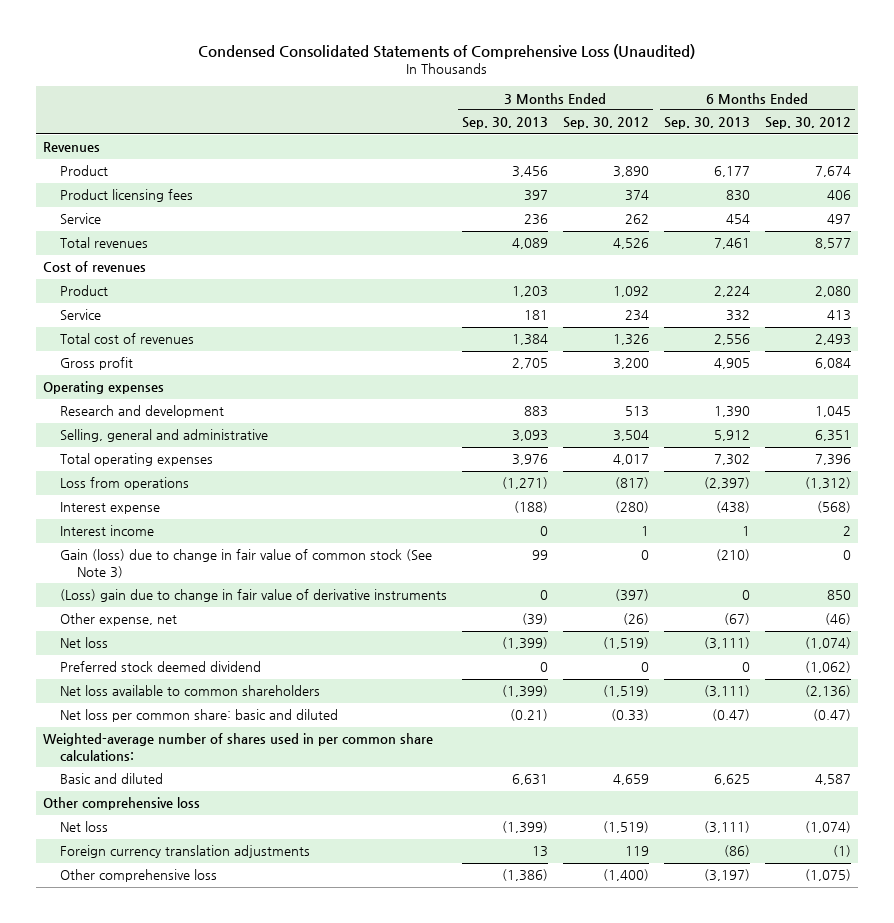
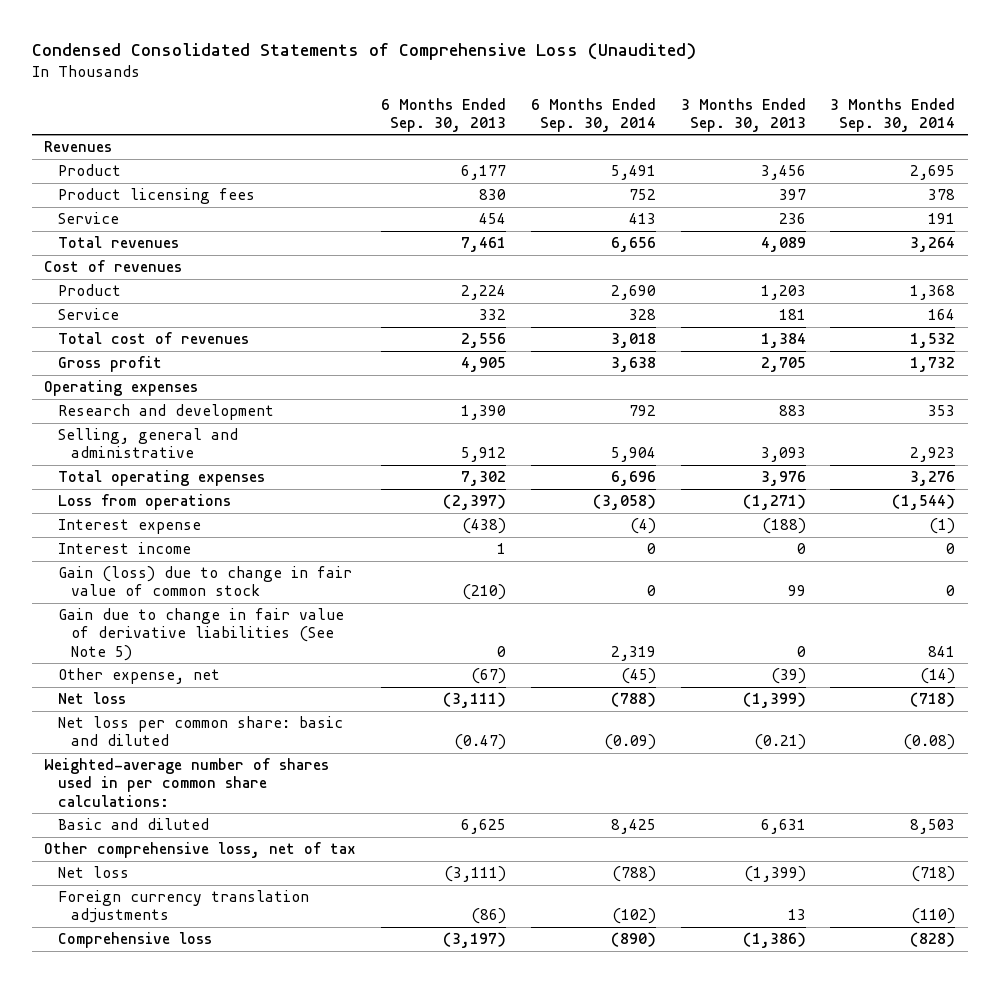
- | 3 Months Ended Sep. 30, 2013 | 3 Months Ended Sep. 30, 2012 | 6 Months Ended Sep. 30, 2013 | 6 Months Ended Sep. 30, 2012
+ | 6 Months Ended Sep. 30, 2013 | 6 Months Ended Sep. 30, 2014 | 3 Months Ended Sep. 30, 2013 | 3 Months Ended Sep. 30, 2014
- Gain (loss) due to change in fair value of common stock (See Note 3) | 99 | 0 | (210) | 0
- (Loss) gain due to change in fair value of derivative instruments | 0 | (397) | 0 | 850
+ Gain (loss) due to change in fair value of common stock | (210) | 0 | 99 | 0
+ Gain due to change in fair value of derivative liabilities (See Note 5) | 0 | 2,319 | 0 | 841
- Preferred stock deemed dividend | 0 | 0 | 0 | (1,062)
- Net loss available to common shareholders | (1,399) | (1,519) | (3,111) | (2,136)
- Other comprehensive loss
+ Other comprehensive loss, net of tax
- Other comprehensive loss | (1,386) | (1,400) | (3,197) | (1,075)
+ Comprehensive loss | (3,197) | (890) | (1,386) | (828)

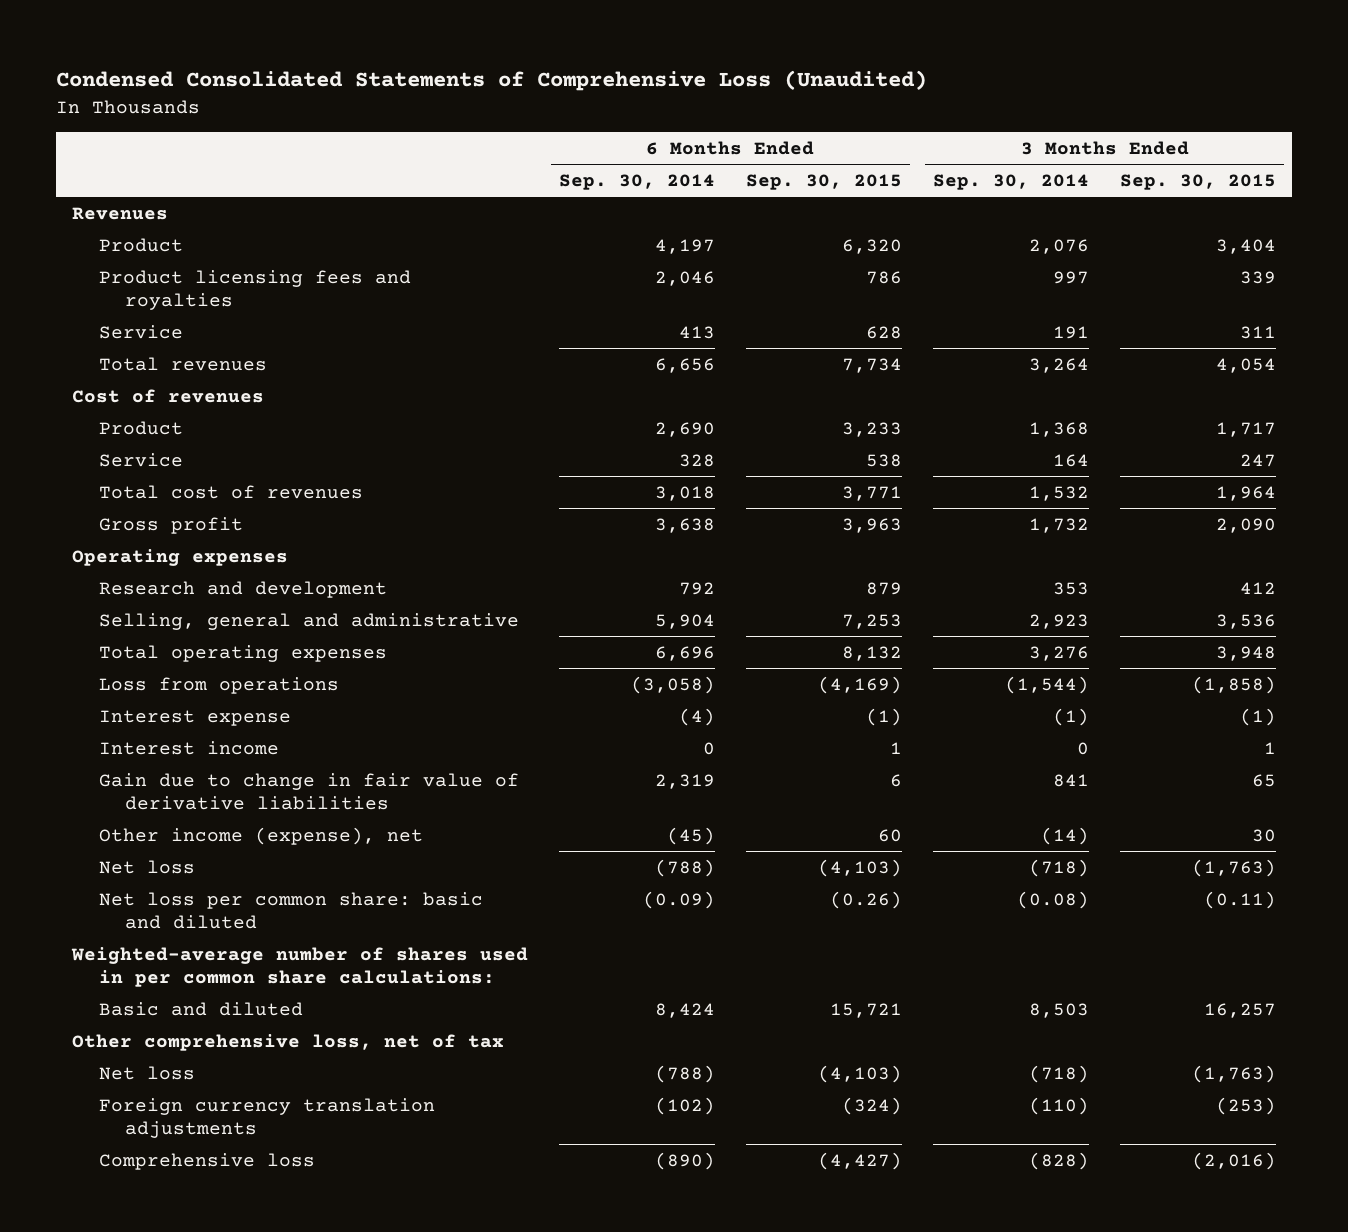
- | 6 Months Ended Sep. 30, 2013 | 6 Months Ended Sep. 30, 2014 | 3 Months Ended Sep. 30, 2013 | 3 Months Ended Sep. 30, 2014
+ | 6 Months Ended Sep. 30, 2014 | 6 Months Ended Sep. 30, 2015 | 3 Months Ended Sep. 30, 2014 | 3 Months Ended Sep. 30, 2015
- Product | 6,177 | 5,491 | 3,456 | 2,695
- Product licensing fees | 830 | 752 | 397 | 378
+ Product | 4,197 | 6,320 | 2,076 | 3,404
+ Product licensing fees and royalties | 2,046 | 786 | 997 | 339
- Gain (loss) due to change in fair value of common stock | (210) | 0 | 99 | 0
- Gain due to change in fair value of derivative liabilities (See Note 5) | 0 | 2,319 | 0 | 841
- Other expense, net | (67) | (45) | (39) | (14)
+ Gain due to change in fair value of derivative liabilities | 2,319 | 6 | 841 | 65
+ Other income (expense), net | (45) | 60 | (14) | 30
- Basic and diluted | 6,625 | 8,425 | 6,631 | 8,503
+ Basic and diluted | 8,424 | 15,721 | 8,503 | 16,257

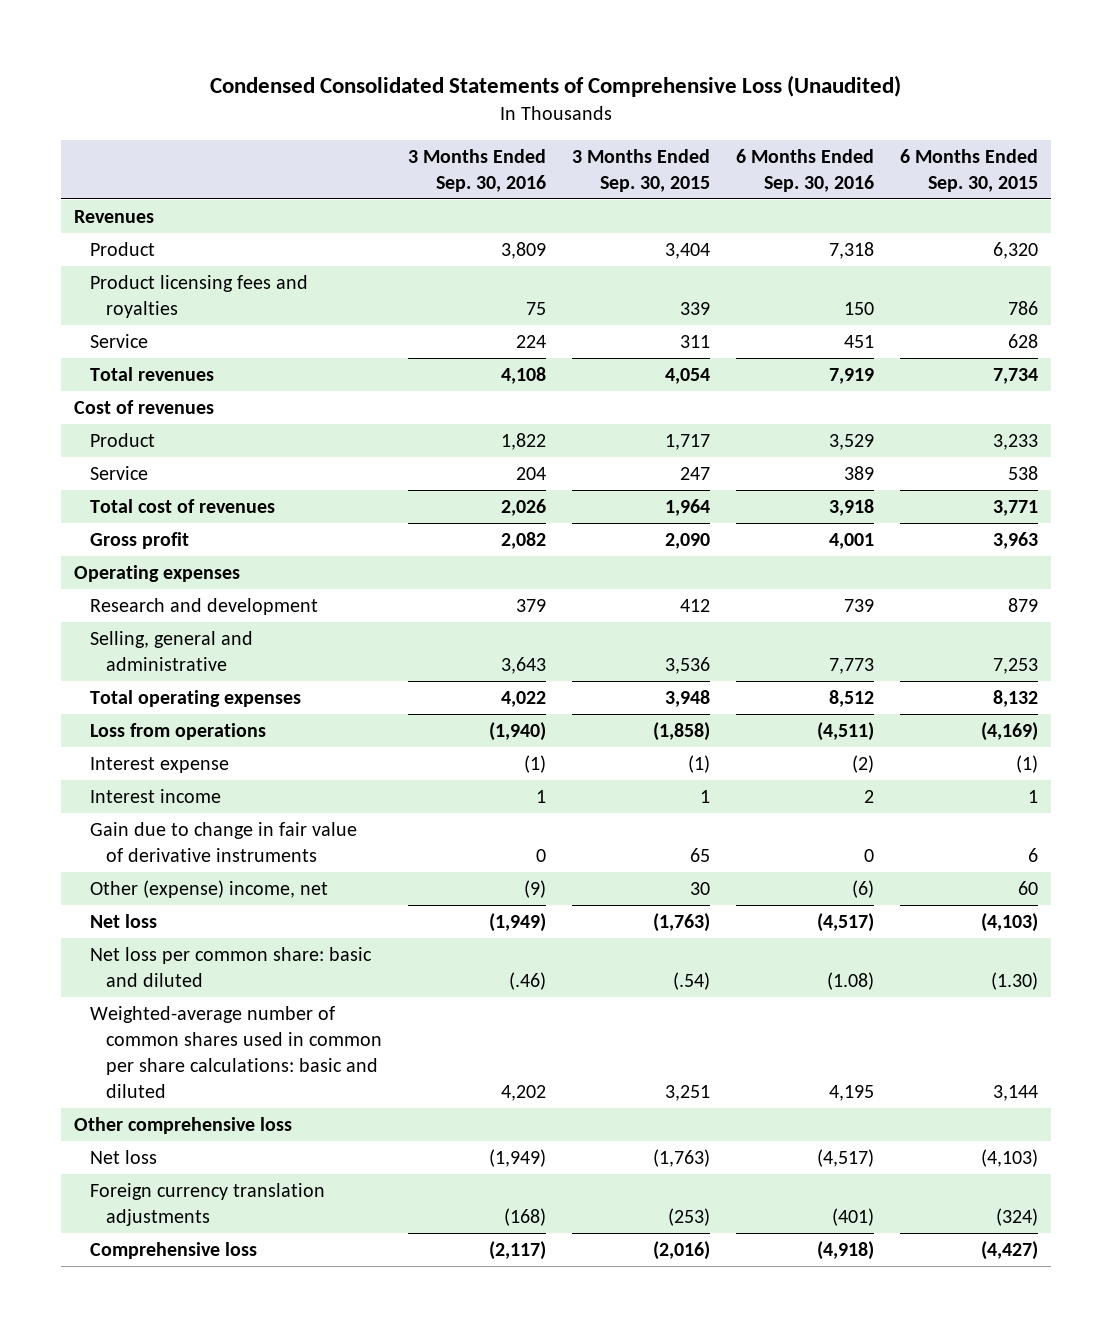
- | 6 Months Ended Sep. 30, 2014 | 6 Months Ended Sep. 30, 2015 | 3 Months Ended Sep. 30, 2014 | 3 Months Ended Sep. 30, 2015
+ | 3 Months Ended Sep. 30, 2016 | 3 Months Ended Sep. 30, 2015 | 6 Months Ended Sep. 30, 2016 | 6 Months Ended Sep. 30, 2015
- Gain due to change in fair value of derivative liabilities | 2,319 | 6 | 841 | 65
- Other income (expense), net | (45) | 60 | (14) | 30
+ Gain due to change in fair value of derivative instruments | 0 | 65 | 0 | 6
+ Other (expense) income, net | (9) | 30 | (6) | 60
- Net loss per common share: basic and diluted | (0.09) | (0.26) | (0.08) | (0.11)
- Weighted-average number of shares used in per common share calculations:
- Basic and diluted | 8,424 | 15,721 | 8,503 | 16,257
- Other comprehensive loss, net of tax
+ Net loss per common share: basic and diluted | (.46) | (.54) | (1.08) | (1.30)
+ Weighted-average number of common shares used in common per share calculations: basic and diluted | 4,202 | 3,251 | 4,195 | 3,144
+ Other comprehensive loss

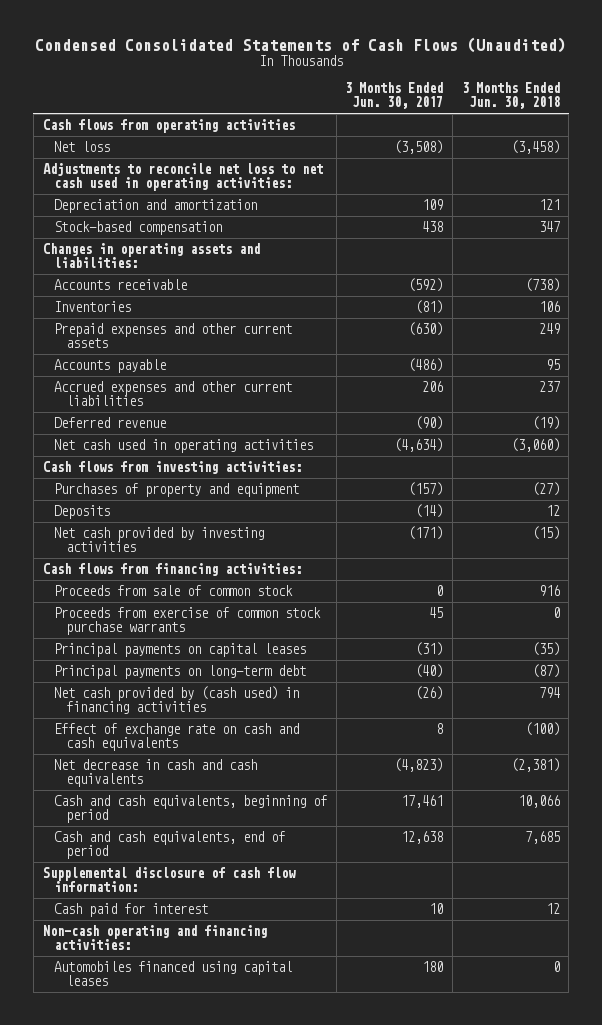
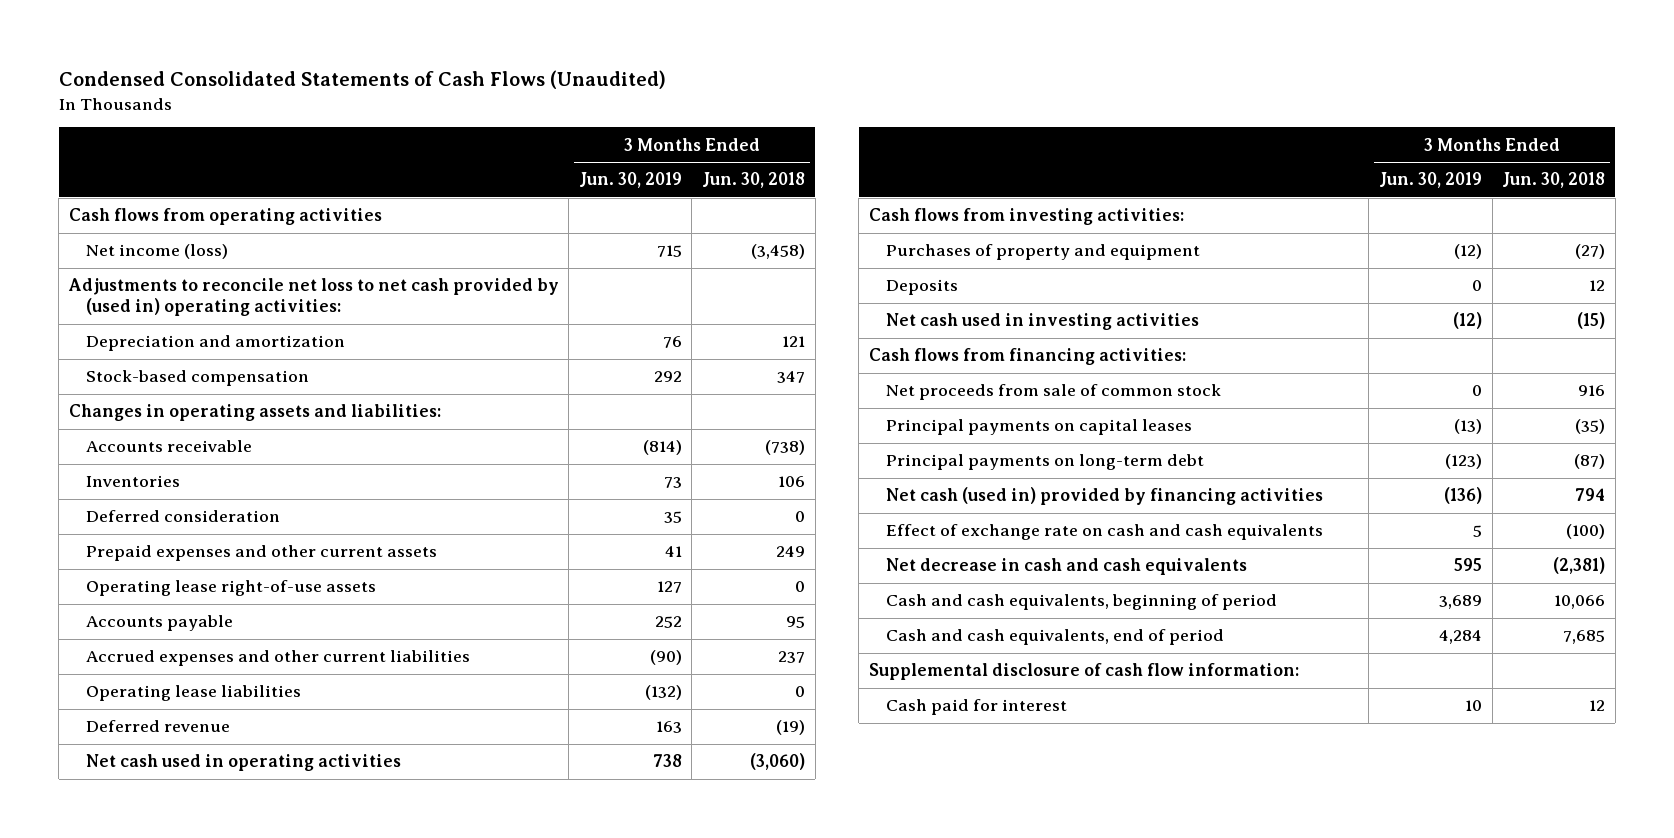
- | 3 Months Ended Jun. 30, 2017 | 3 Months Ended Jun. 30, 2018
+ | 3 Months Ended Jun. 30, 2019 | 3 Months Ended Jun. 30, 2018
- Net loss | (3,508) | (3,458)
- Adjustments to reconcile net loss to net cash used in operating activities:
+ Net income (loss) | 715 | (3,458)
+ Adjustments to reconcile net loss to net cash provided by (used in) operating activities:
+ Deferred consideration | 35 | 0
+ Operating lease right-of-use assets | 127 | 0
+ Operating lease liabilities | (132) | 0
- Net cash provided by investing activities | (171) | (15)
+ Net cash used in investing activities | (12) | (15)
- Proceeds from sale of common stock | 0 | 916
- Proceeds from exercise of common stock purchase warrants | 45 | 0
+ Net proceeds from sale of common stock | 0 | 916
- Net cash provided by (cash used) in financing activities | (26) | 794
+ Net cash (used in) provided by financing activities | (136) | 794
- Non-cash operating and financing activities:
- Automobiles financed using capital leases | 180 | 0

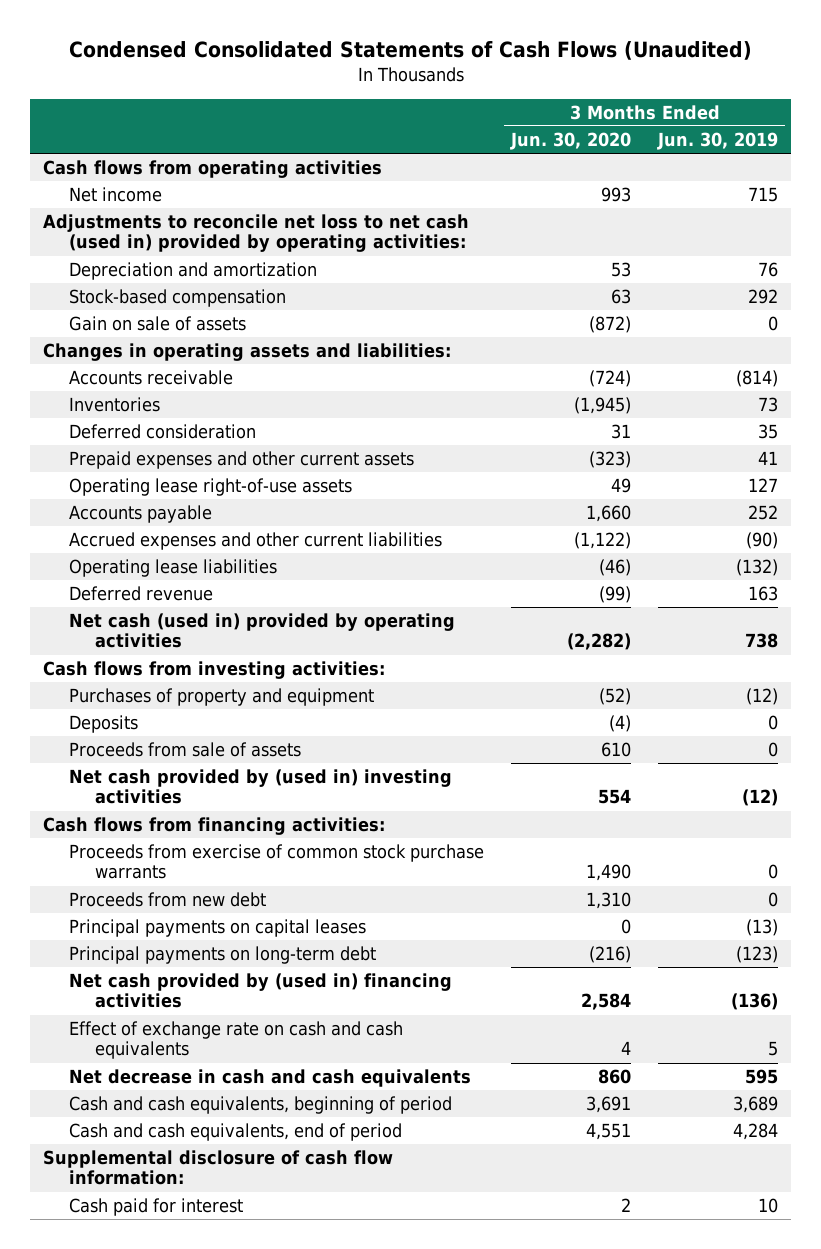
- | 3 Months Ended Jun. 30, 2019 | 3 Months Ended Jun. 30, 2018
+ | 3 Months Ended Jun. 30, 2020 | 3 Months Ended Jun. 30, 2019
- Net income (loss) | 715 | (3,458)
- Adjustments to reconcile net loss to net cash provided by (used in) operating activities:
+ Net income | 993 | 715
+ Adjustments to reconcile net loss to net cash (used in) provided by operating activities:
+ Gain on sale of assets | (872) | 0
- Net cash used in operating activities | 738 | (3,060)
+ Net cash (used in) provided by operating activities | (2,282) | 738
- Net cash used in investing activities | (12) | (15)
+ Proceeds from sale of assets | 610 | 0
+ Net cash provided by (used in) investing activities | 554 | (12)
- Net proceeds from sale of common stock | 0 | 916
+ Proceeds from exercise of common stock purchase warrants | 1,490 | 0
+ Proceeds from new debt | 1,310 | 0
- Net cash (used in) provided by financing activities | (136) | 794
+ Net cash provided by (used in) financing activities | 2,584 | (136)

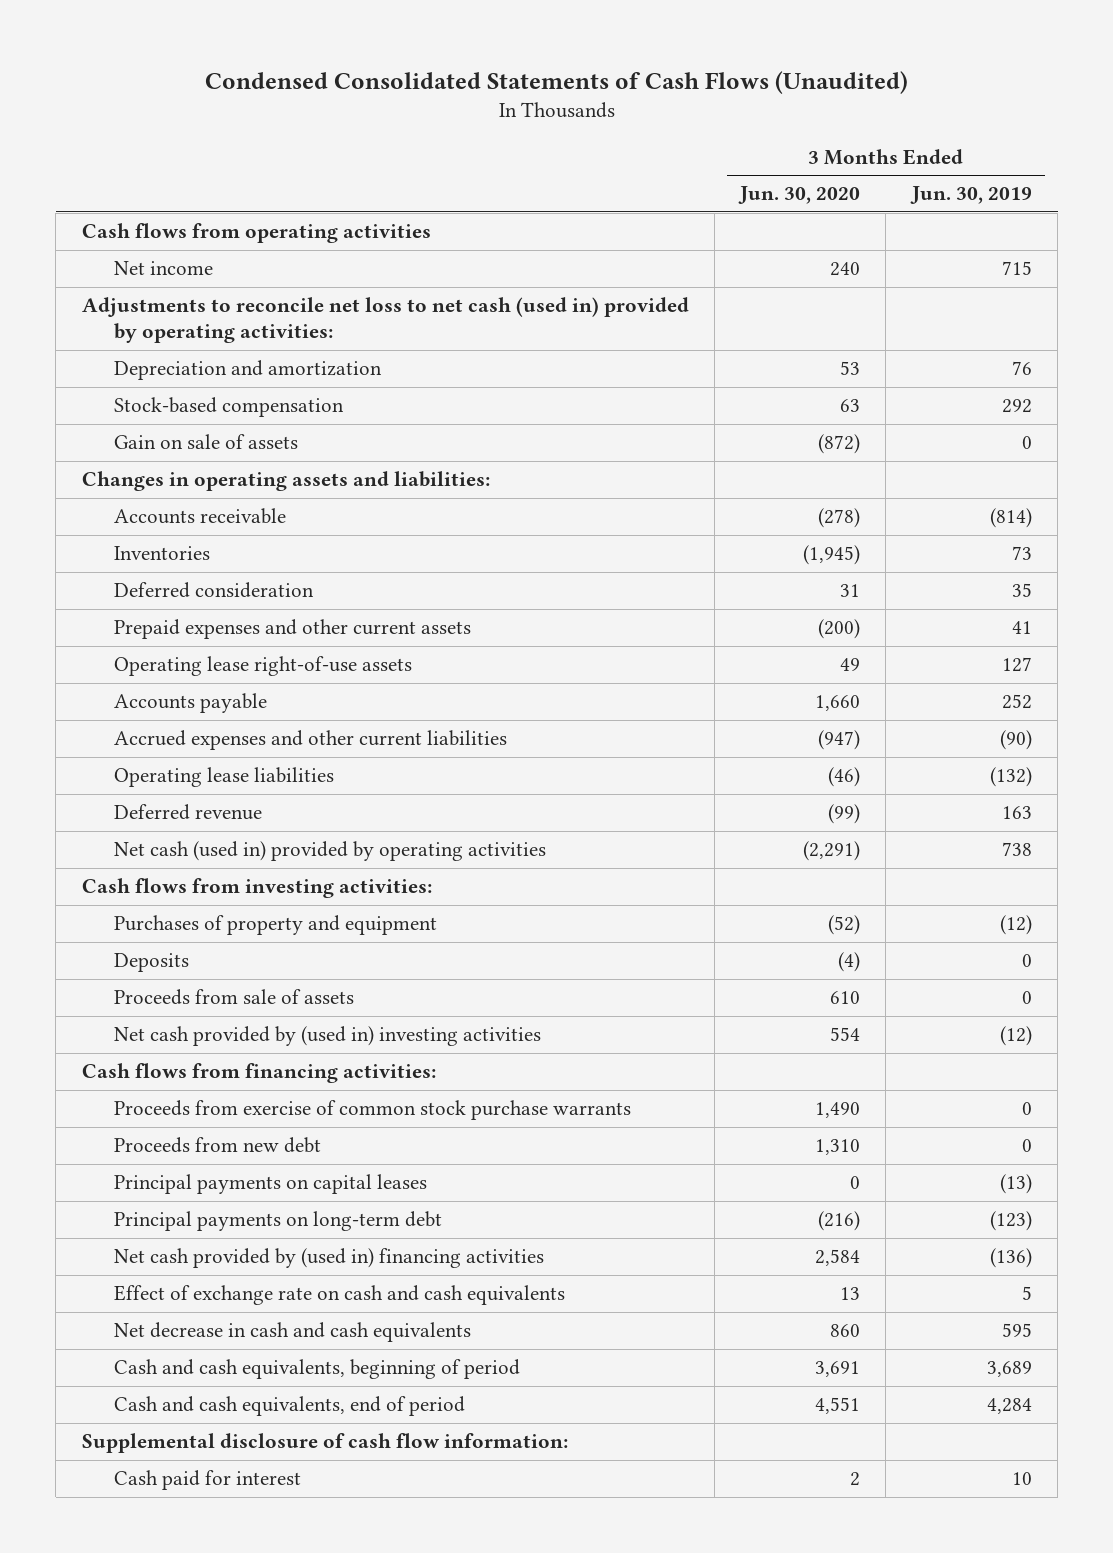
- Net income | 993 | 715
+ Net income | 240 | 715
- Accounts receivable | (724) | (814)
+ Accounts receivable | (278) | (814)
- Prepaid expenses and other current assets | (323) | 41
+ Prepaid expenses and other current assets | (200) | 41
- Accrued expenses and other current liabilities | (1,122) | (90)
+ Accrued expenses and other current liabilities | (947) | (90)
- Net cash (used in) provided by operating activities | (2,282) | 738
+ Net cash (used in) provided by operating activities | (2,291) | 738
- Effect of exchange rate on cash and cash equivalents | 4 | 5
+ Effect of exchange rate on cash and cash equivalents | 13 | 5

